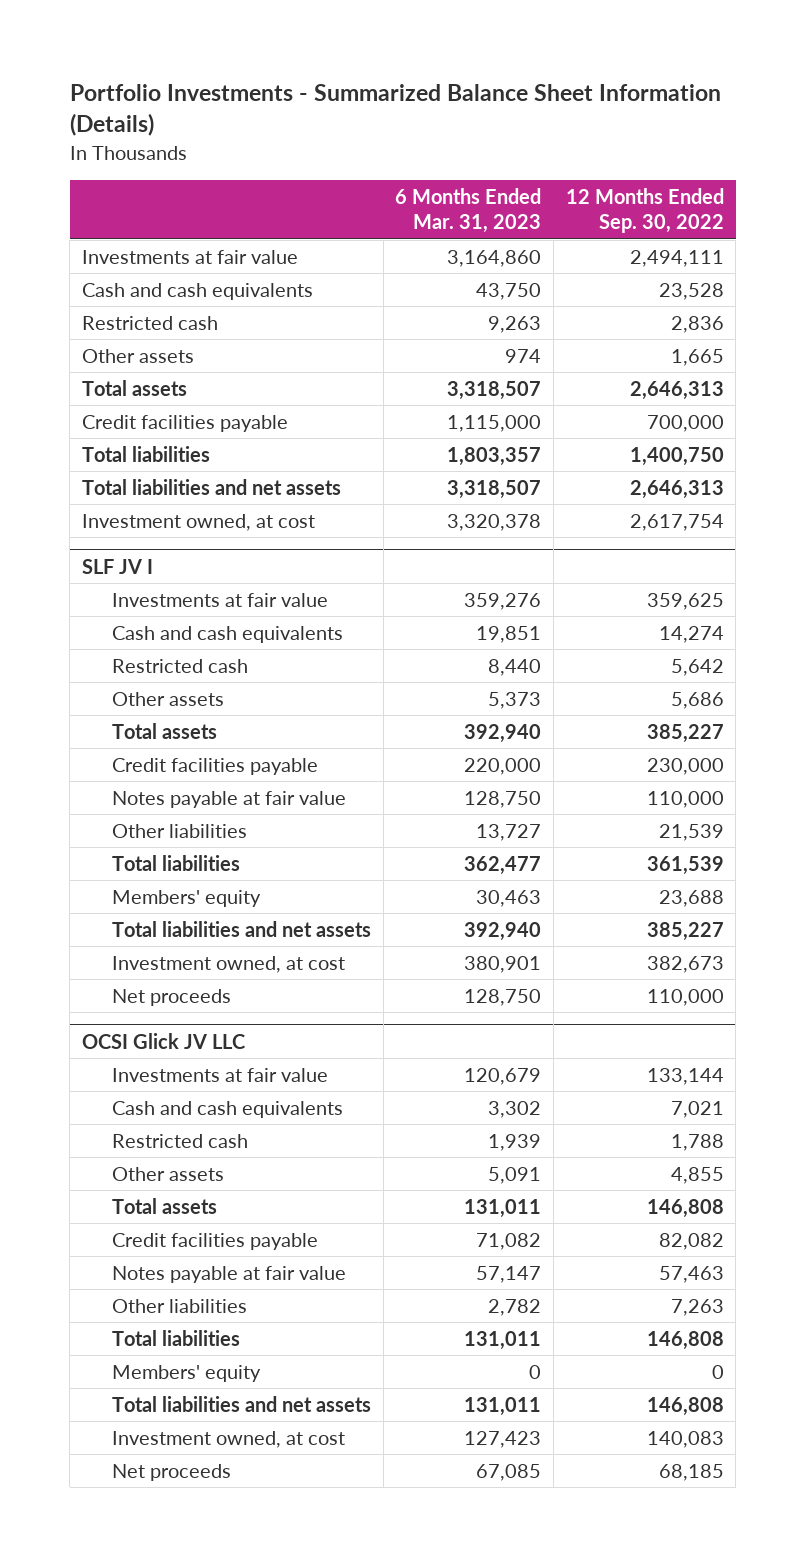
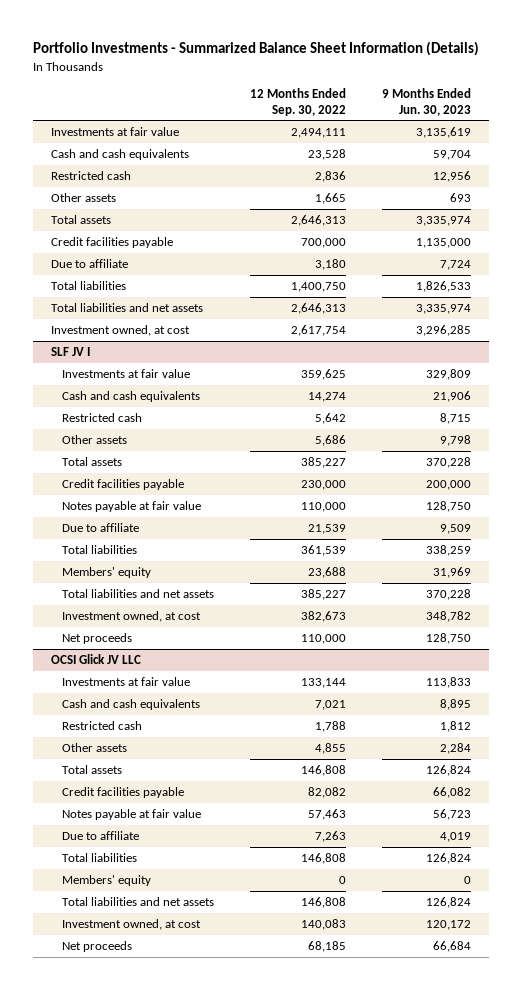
- | 6 Months Ended Mar. 31, 2023 | 12 Months Ended Sep. 30, 2022
+ | 12 Months Ended Sep. 30, 2022 | 9 Months Ended Jun. 30, 2023
+ Due to affiliate | 3,180 | 7,724
@ SLF JV I
- Other liabilities | 13,727 | 21,539
+ Due to affiliate | 21,539 | 9,509
@ OCSI Glick JV LLC
- Other liabilities | 2,782 | 7,263
+ Due to affiliate | 7,263 | 4,019

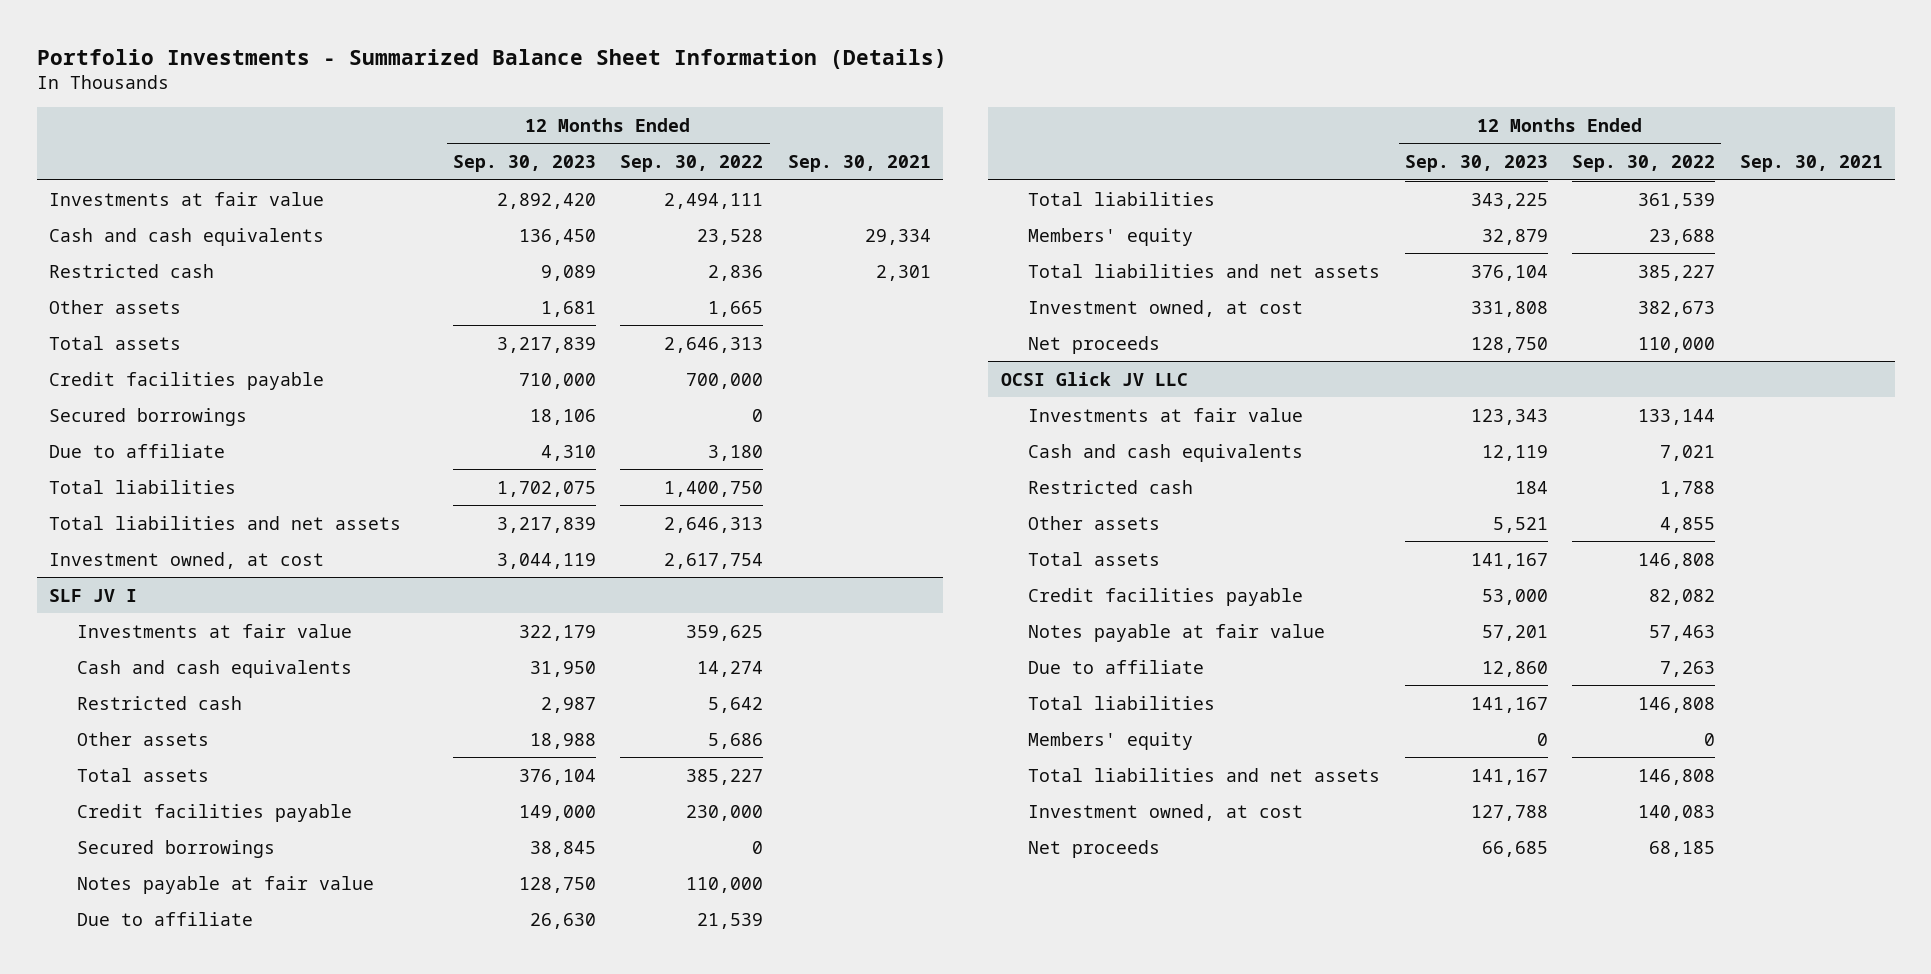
- | 12 Months Ended Sep. 30, 2022 | 9 Months Ended Jun. 30, 2023
+ | 12 Months Ended Sep. 30, 2023 | 12 Months Ended Sep. 30, 2022 | Sep. 30, 2021
+ Secured borrowings | 18,106 | 0 |
@ SLF JV I
+ Secured borrowings | 38,845 | 0 |

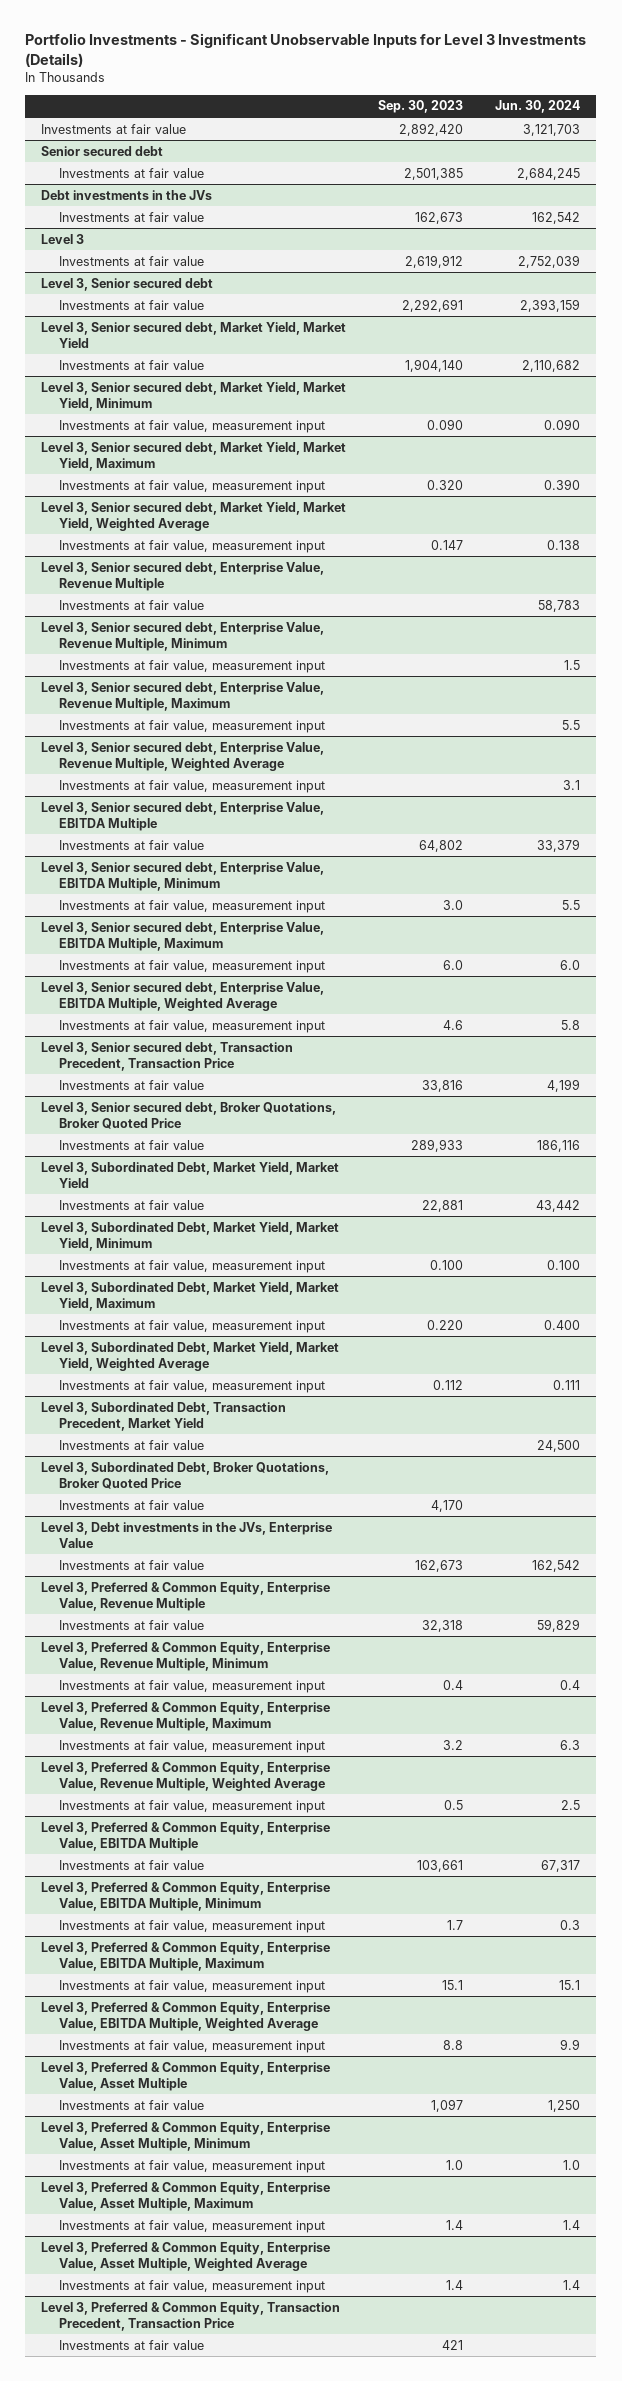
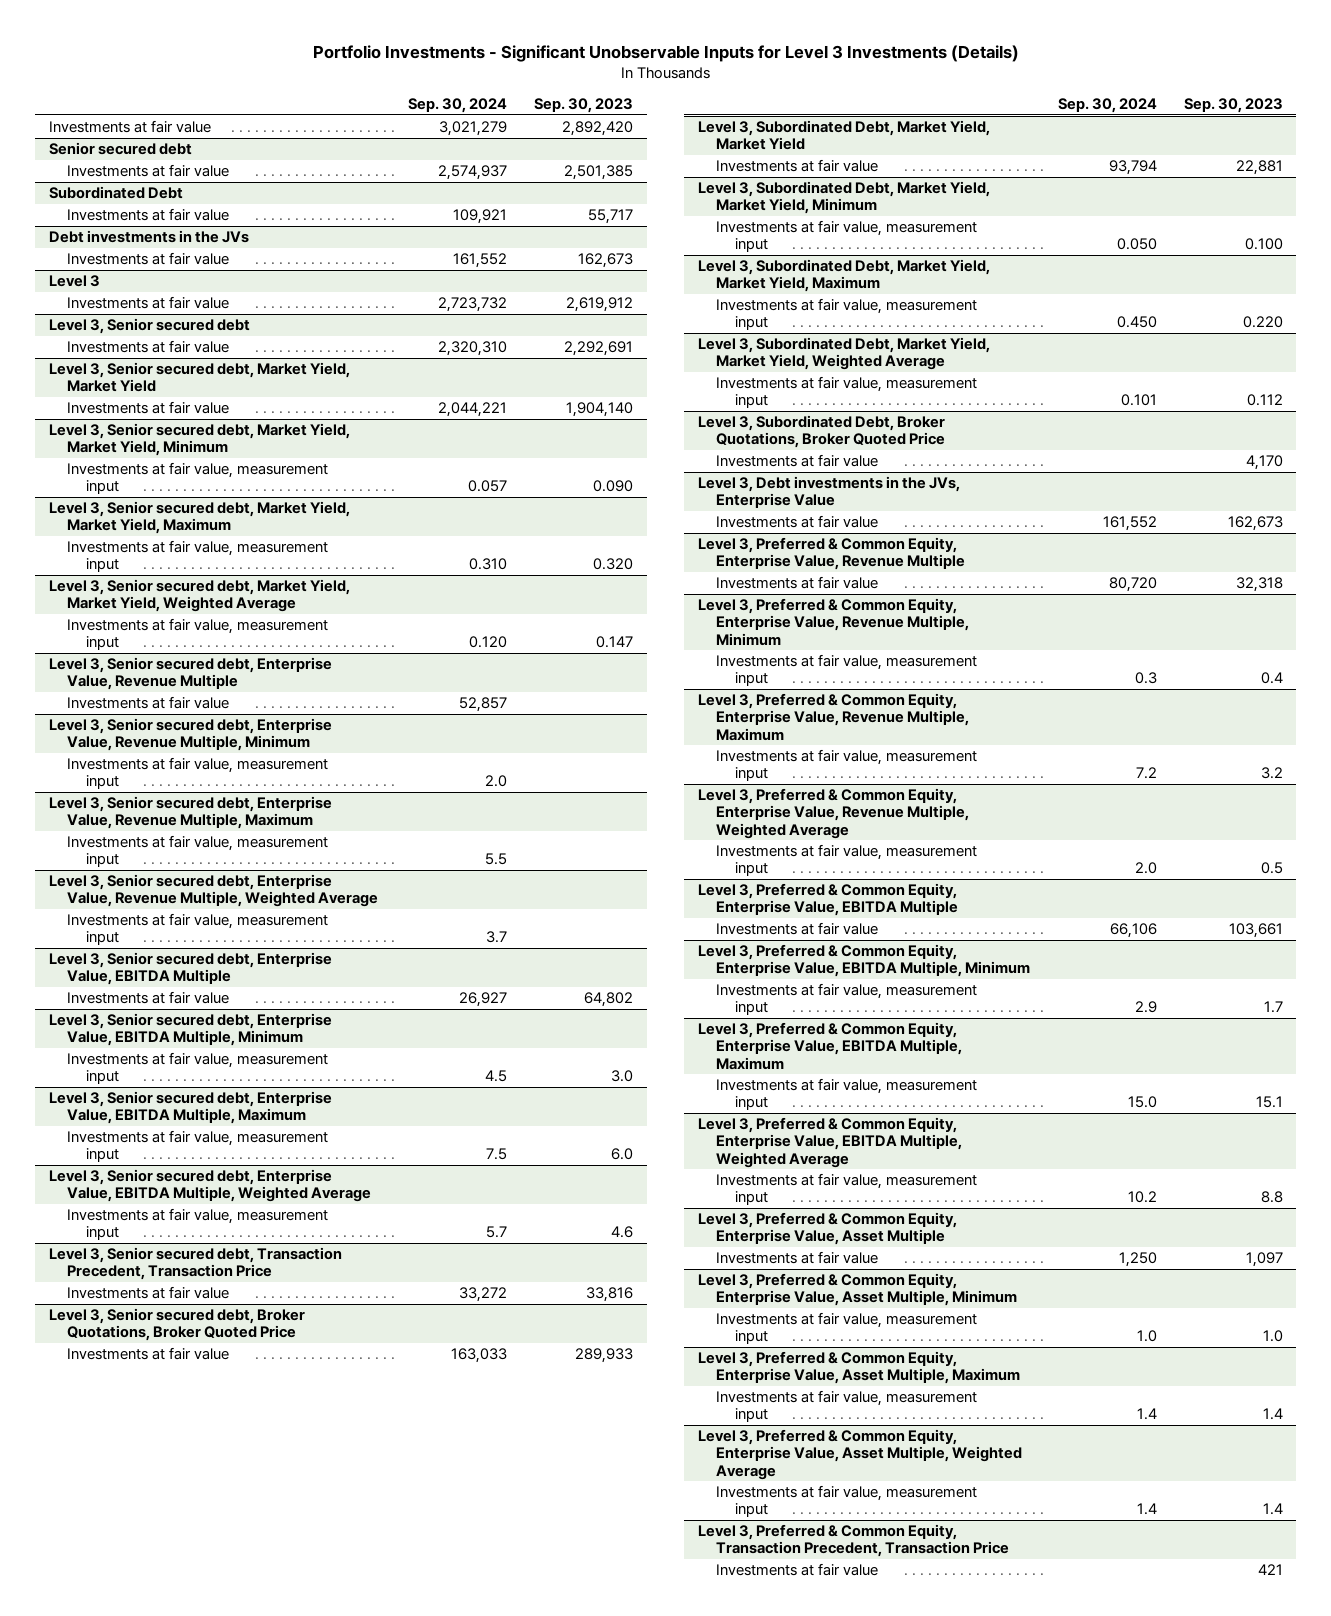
- | Sep. 30, 2023 | Jun. 30, 2024
+ | Sep. 30, 2024 | Sep. 30, 2023
+ Subordinated Debt
+ Investments at fair value | 109,921 | 55,717
- Level 3, Subordinated Debt, Transaction Precedent, Market Yield
- Investments at fair value | | 24,500

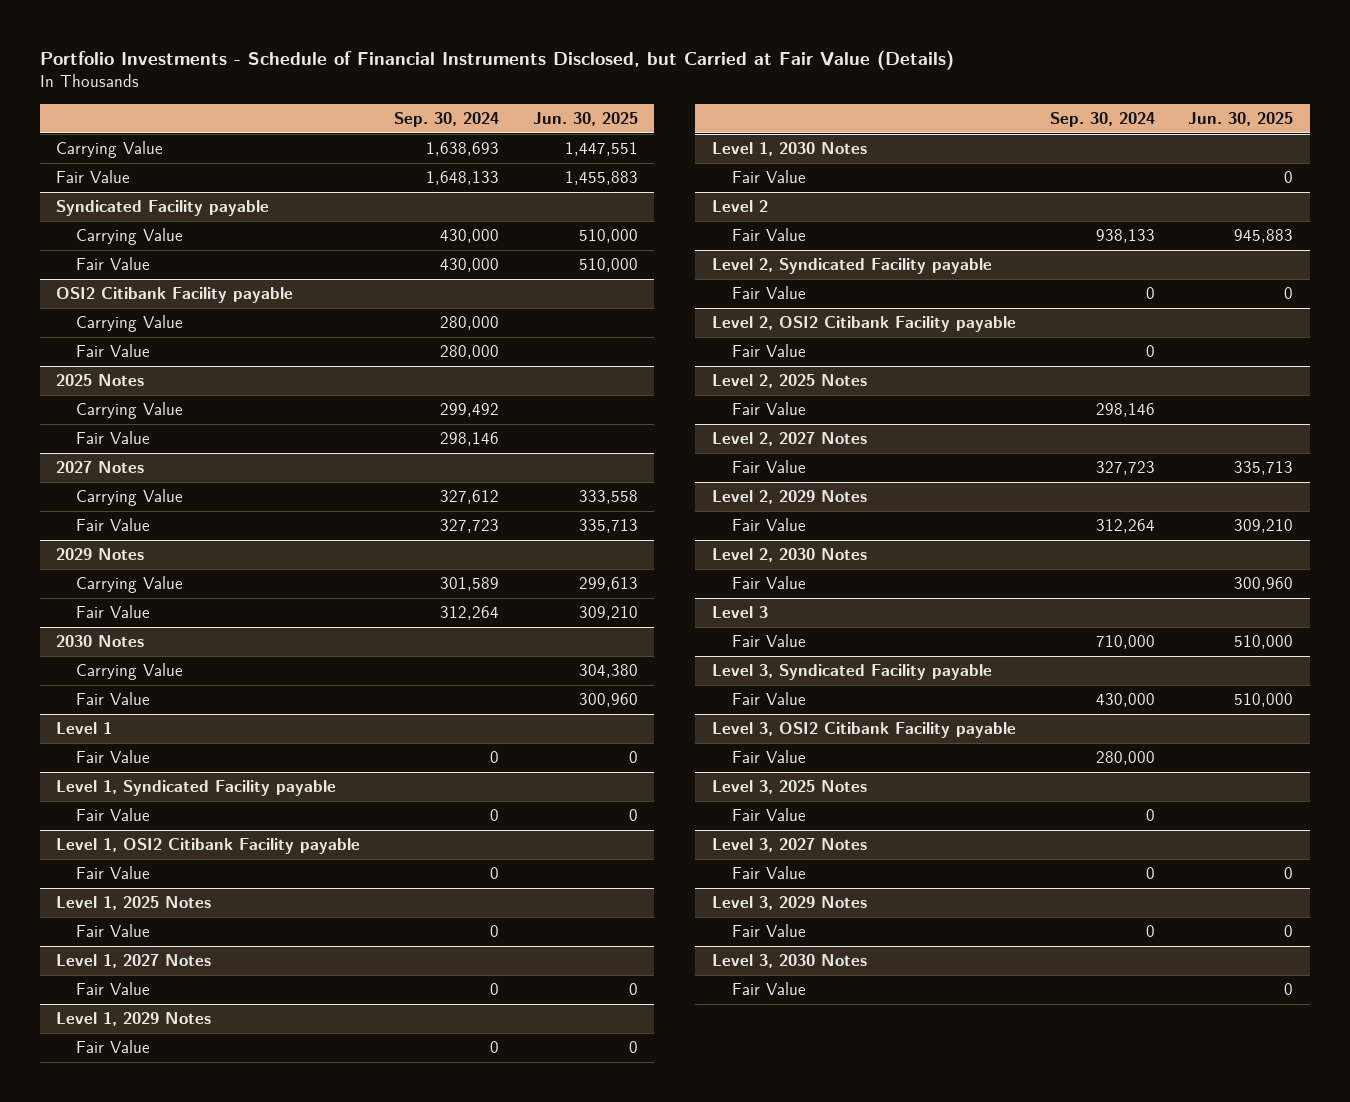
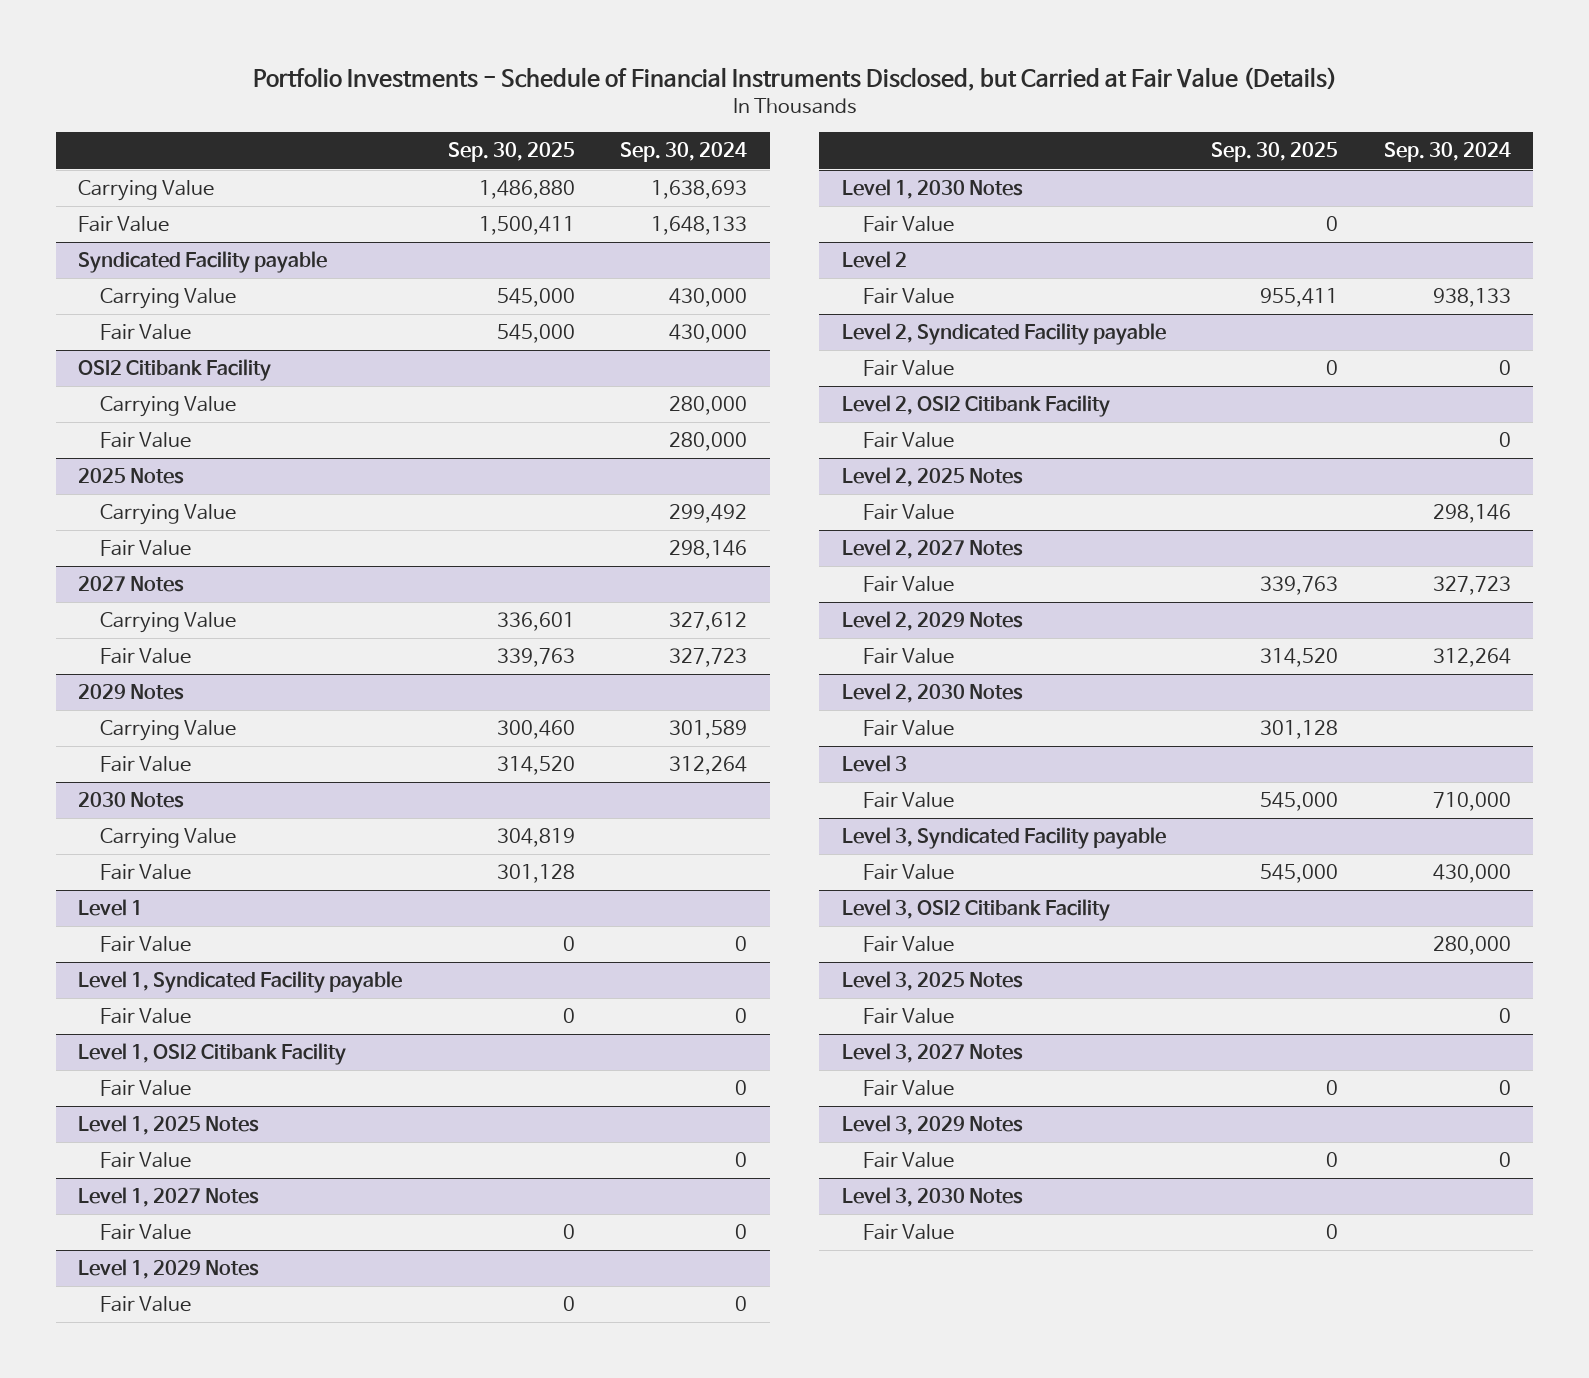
- | Sep. 30, 2024 | Jun. 30, 2025
+ | Sep. 30, 2025 | Sep. 30, 2024
- OSI2 Citibank Facility payable
+ OSI2 Citibank Facility
- Level 1, OSI2 Citibank Facility payable
+ Level 1, OSI2 Citibank Facility
- Level 2, OSI2 Citibank Facility payable
+ Level 2, OSI2 Citibank Facility
- Level 3, OSI2 Citibank Facility payable
+ Level 3, OSI2 Citibank Facility

